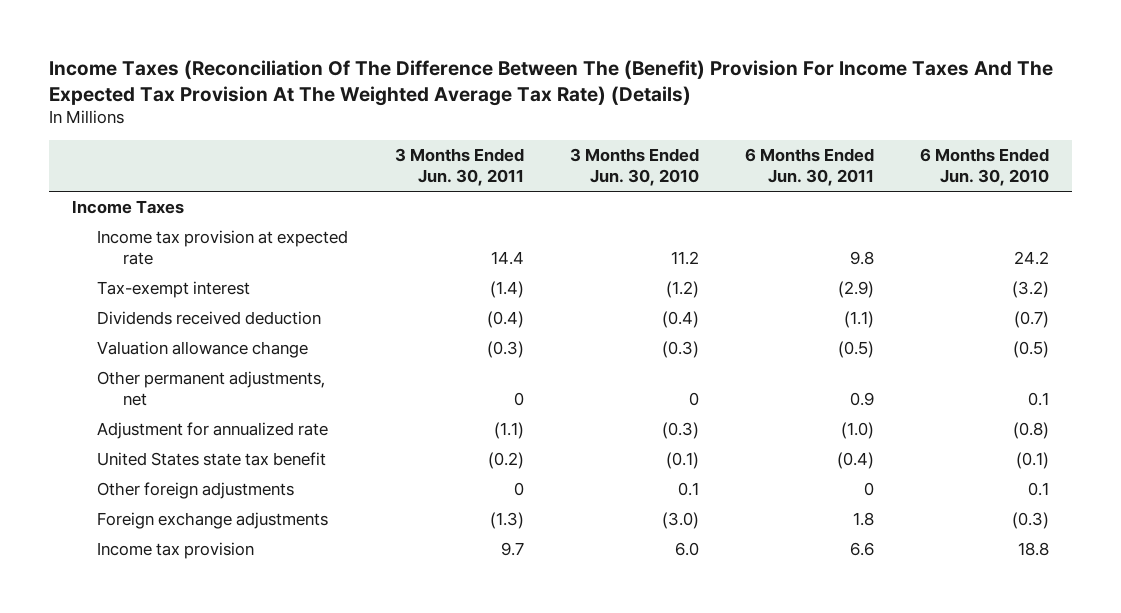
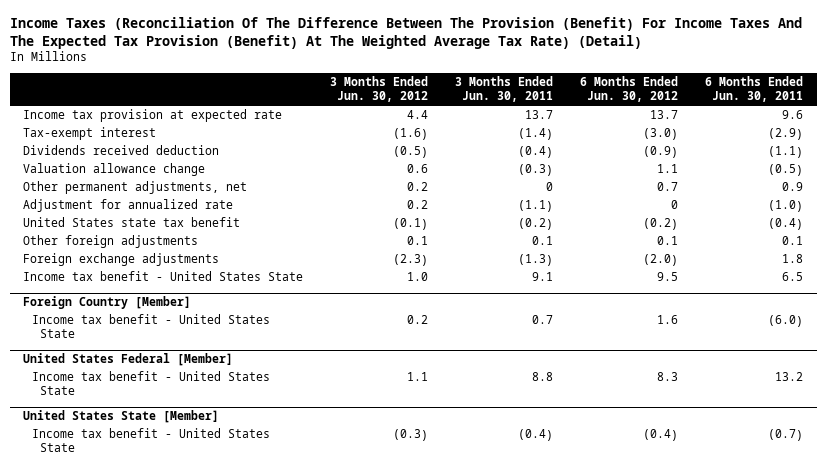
- Income Taxes (Reconciliation Of The Difference Between The (Benefit) Provision For Income Taxes And The Expected Tax Provision At The Weighted Average Tax Rate) (Details)
+ Income Taxes (Reconciliation Of The Difference Between The Provision (Benefit) For Income Taxes And The Expected Tax Provision (Benefit) At The Weighted Average Tax Rate) (Detail)
- | 3 Months Ended Jun. 30, 2011 | 3 Months Ended Jun. 30, 2010 | 6 Months Ended Jun. 30, 2011 | 6 Months Ended Jun. 30, 2010
+ | 3 Months Ended Jun. 30, 2012 | 3 Months Ended Jun. 30, 2011 | 6 Months Ended Jun. 30, 2012 | 6 Months Ended Jun. 30, 2011
- Income Taxes
- Income tax provision at expected rate | 14.4 | 11.2 | 9.8 | 24.2
+ Income tax provision at expected rate | 4.4 | 13.7 | 13.7 | 9.6
- Other foreign adjustments | 0 | 0.1 | 0 | 0.1
+ Other foreign adjustments | 0.1 | 0.1 | 0.1 | 0.1
- Income tax provision | 9.7 | 6.0 | 6.6 | 18.8
+ Income tax benefit - United States State | 1.0 | 9.1 | 9.5 | 6.5
+ Foreign Country [Member]
+ Income tax benefit - United States State | 0.2 | 0.7 | 1.6 | (6.0)
+ United States Federal [Member]
+ Income tax benefit - United States State | 1.1 | 8.8 | 8.3 | 13.2
+ United States State [Member]
+ Income tax benefit - United States State | (0.3) | (0.4) | (0.4) | (0.7)

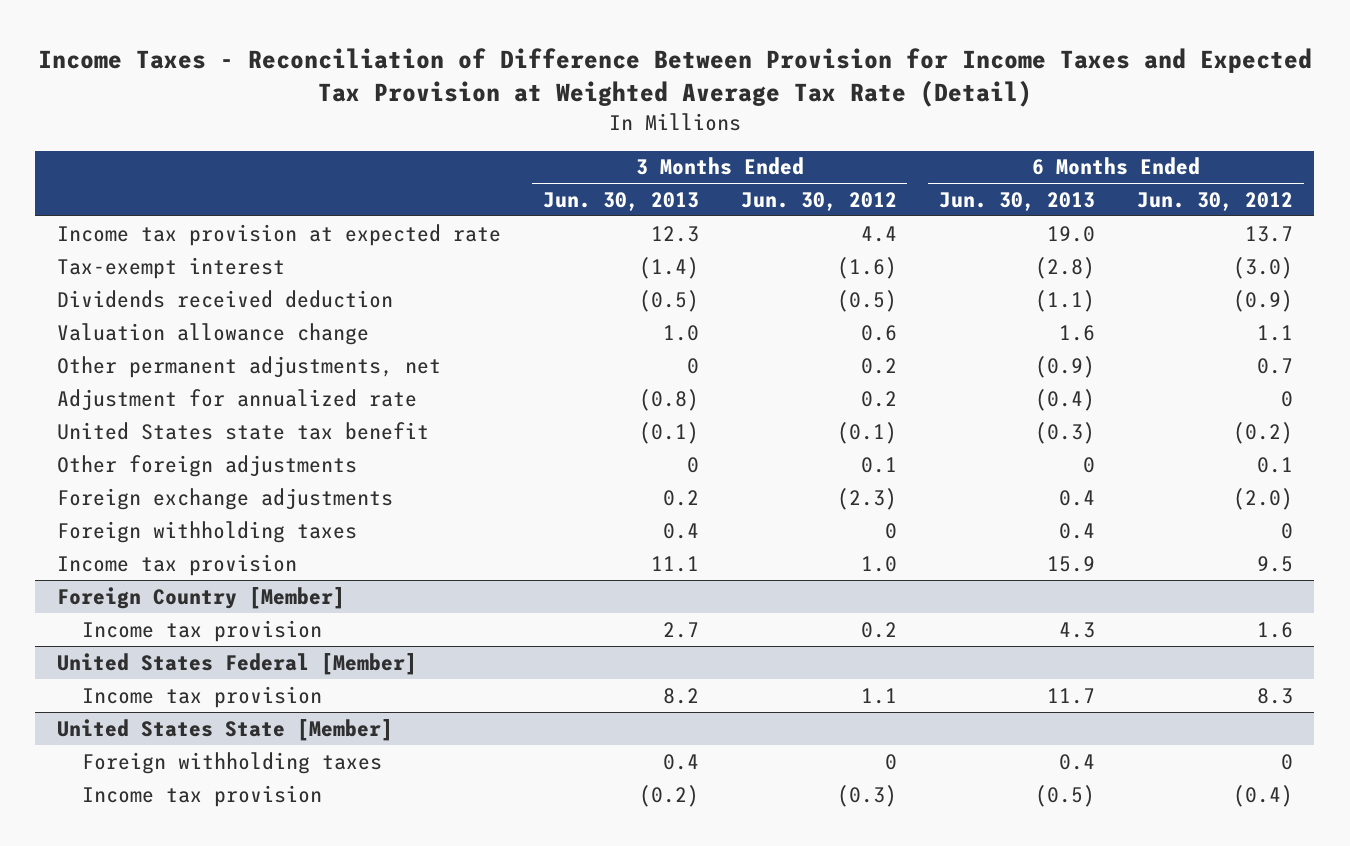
- Income Taxes (Reconciliation Of The Difference Between The Provision (Benefit) For Income Taxes And The Expected Tax Provision (Benefit) At The Weighted Average Tax Rate) (Detail)
+ Income Taxes - Reconciliation of Difference Between Provision for Income Taxes and Expected Tax Provision at Weighted Average Tax Rate (Detail)
- | 3 Months Ended Jun. 30, 2012 | 3 Months Ended Jun. 30, 2011 | 6 Months Ended Jun. 30, 2012 | 6 Months Ended Jun. 30, 2011
+ | 3 Months Ended Jun. 30, 2013 | 3 Months Ended Jun. 30, 2012 | 6 Months Ended Jun. 30, 2013 | 6 Months Ended Jun. 30, 2012
- Income tax benefit - United States State | 1.0 | 9.1 | 9.5 | 6.5
+ Foreign withholding taxes | 0.4 | 0 | 0.4 | 0
+ Income tax provision | 11.1 | 1.0 | 15.9 | 9.5
@ Foreign Country [Member]
- Income tax benefit - United States State | 0.2 | 0.7 | 1.6 | (6.0)
+ Income tax provision | 2.7 | 0.2 | 4.3 | 1.6
@ United States Federal [Member]
- Income tax benefit - United States State | 1.1 | 8.8 | 8.3 | 13.2
+ Income tax provision | 8.2 | 1.1 | 11.7 | 8.3
@ United States State [Member]
- Income tax benefit - United States State | (0.3) | (0.4) | (0.4) | (0.7)
+ Foreign withholding taxes | 0.4 | 0 | 0.4 | 0
+ Income tax provision | (0.2) | (0.3) | (0.5) | (0.4)

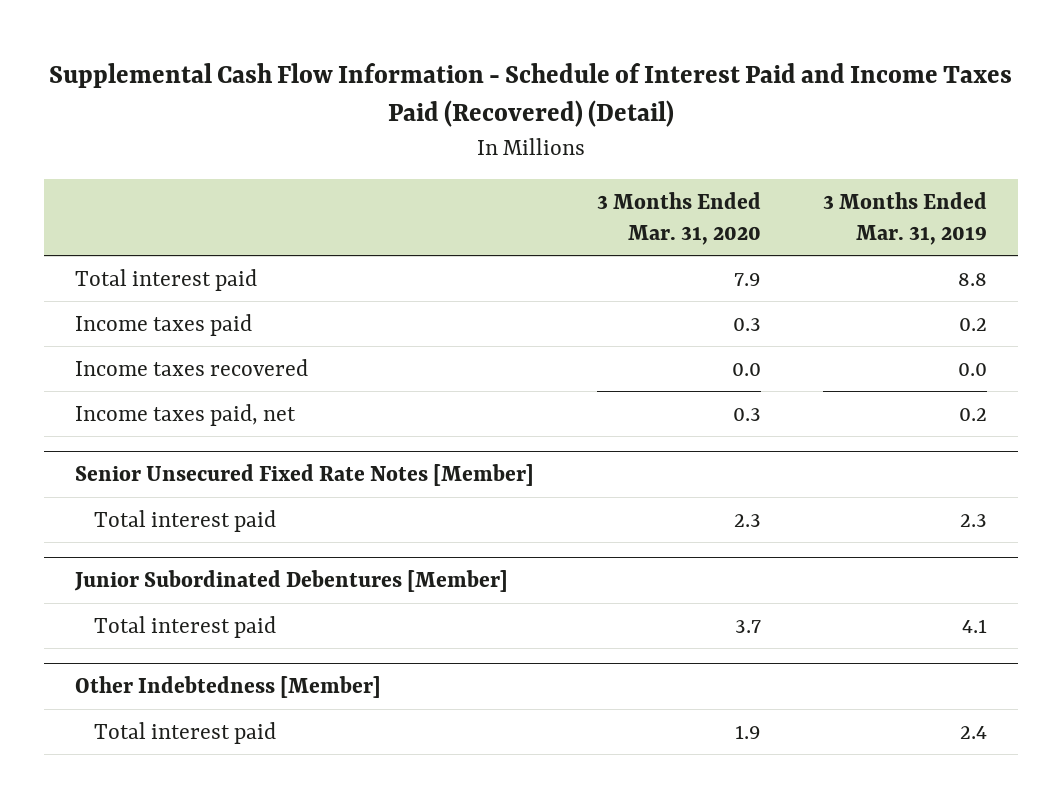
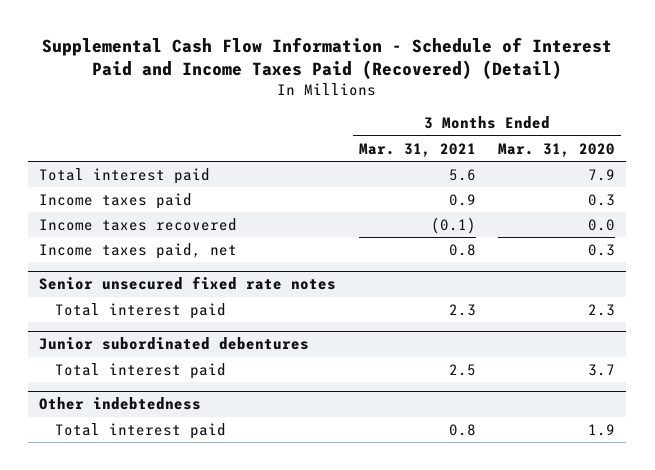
- | 3 Months Ended Mar. 31, 2020 | 3 Months Ended Mar. 31, 2019
+ | 3 Months Ended Mar. 31, 2021 | 3 Months Ended Mar. 31, 2020
- Senior Unsecured Fixed Rate Notes [Member]
+ Senior unsecured fixed rate notes
- Junior Subordinated Debentures [Member]
+ Junior subordinated debentures
- Other Indebtedness [Member]
+ Other indebtedness

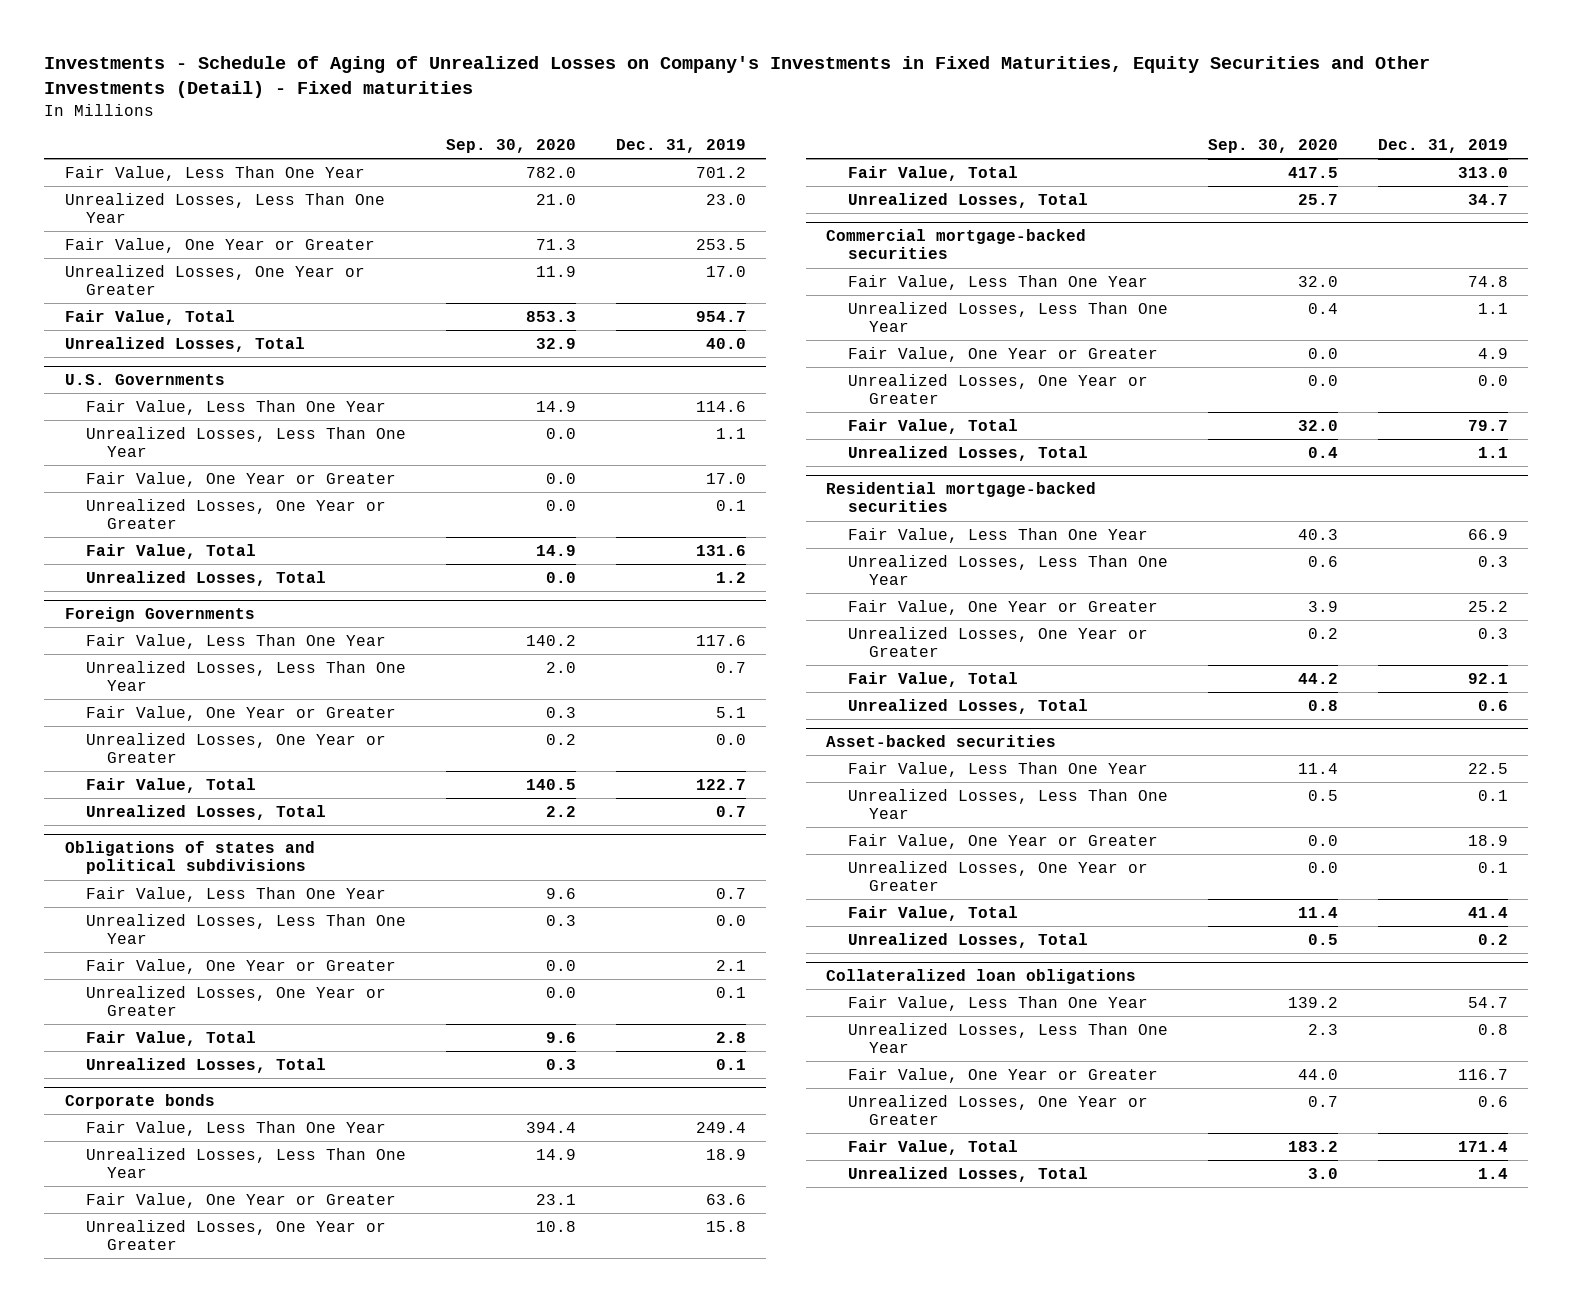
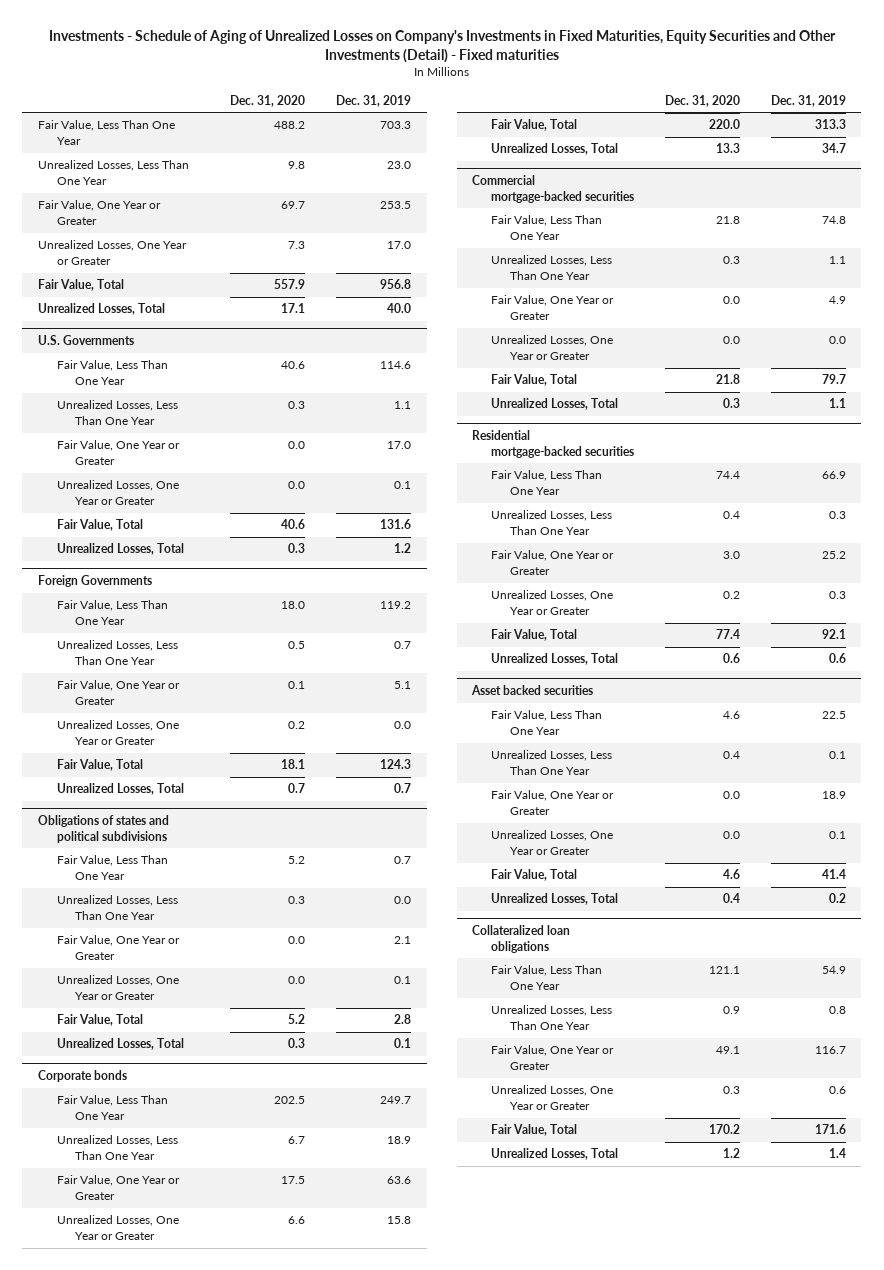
- | Sep. 30, 2020 | Dec. 31, 2019
+ | Dec. 31, 2020 | Dec. 31, 2019
- Fair Value, Less Than One Year | 782.0 | 701.2
+ Fair Value, Less Than One Year | 488.2 | 703.3
- Fair Value, Total | 853.3 | 954.7
+ Fair Value, Total | 557.9 | 956.8
@ Foreign Governments
- Fair Value, Less Than One Year | 140.2 | 117.6
+ Fair Value, Less Than One Year | 18.0 | 119.2
- Fair Value, Total | 140.5 | 122.7
+ Fair Value, Total | 18.1 | 124.3
@ Corporate bonds
- Fair Value, Less Than One Year | 394.4 | 249.4
+ Fair Value, Less Than One Year | 202.5 | 249.7
- Fair Value, Total | 417.5 | 313.0
+ Fair Value, Total | 220.0 | 313.3
- Asset-backed securities
+ Asset backed securities
@ Collateralized loan obligations
- Fair Value, Less Than One Year | 139.2 | 54.7
+ Fair Value, Less Than One Year | 121.1 | 54.9
- Fair Value, Total | 183.2 | 171.4
+ Fair Value, Total | 170.2 | 171.6

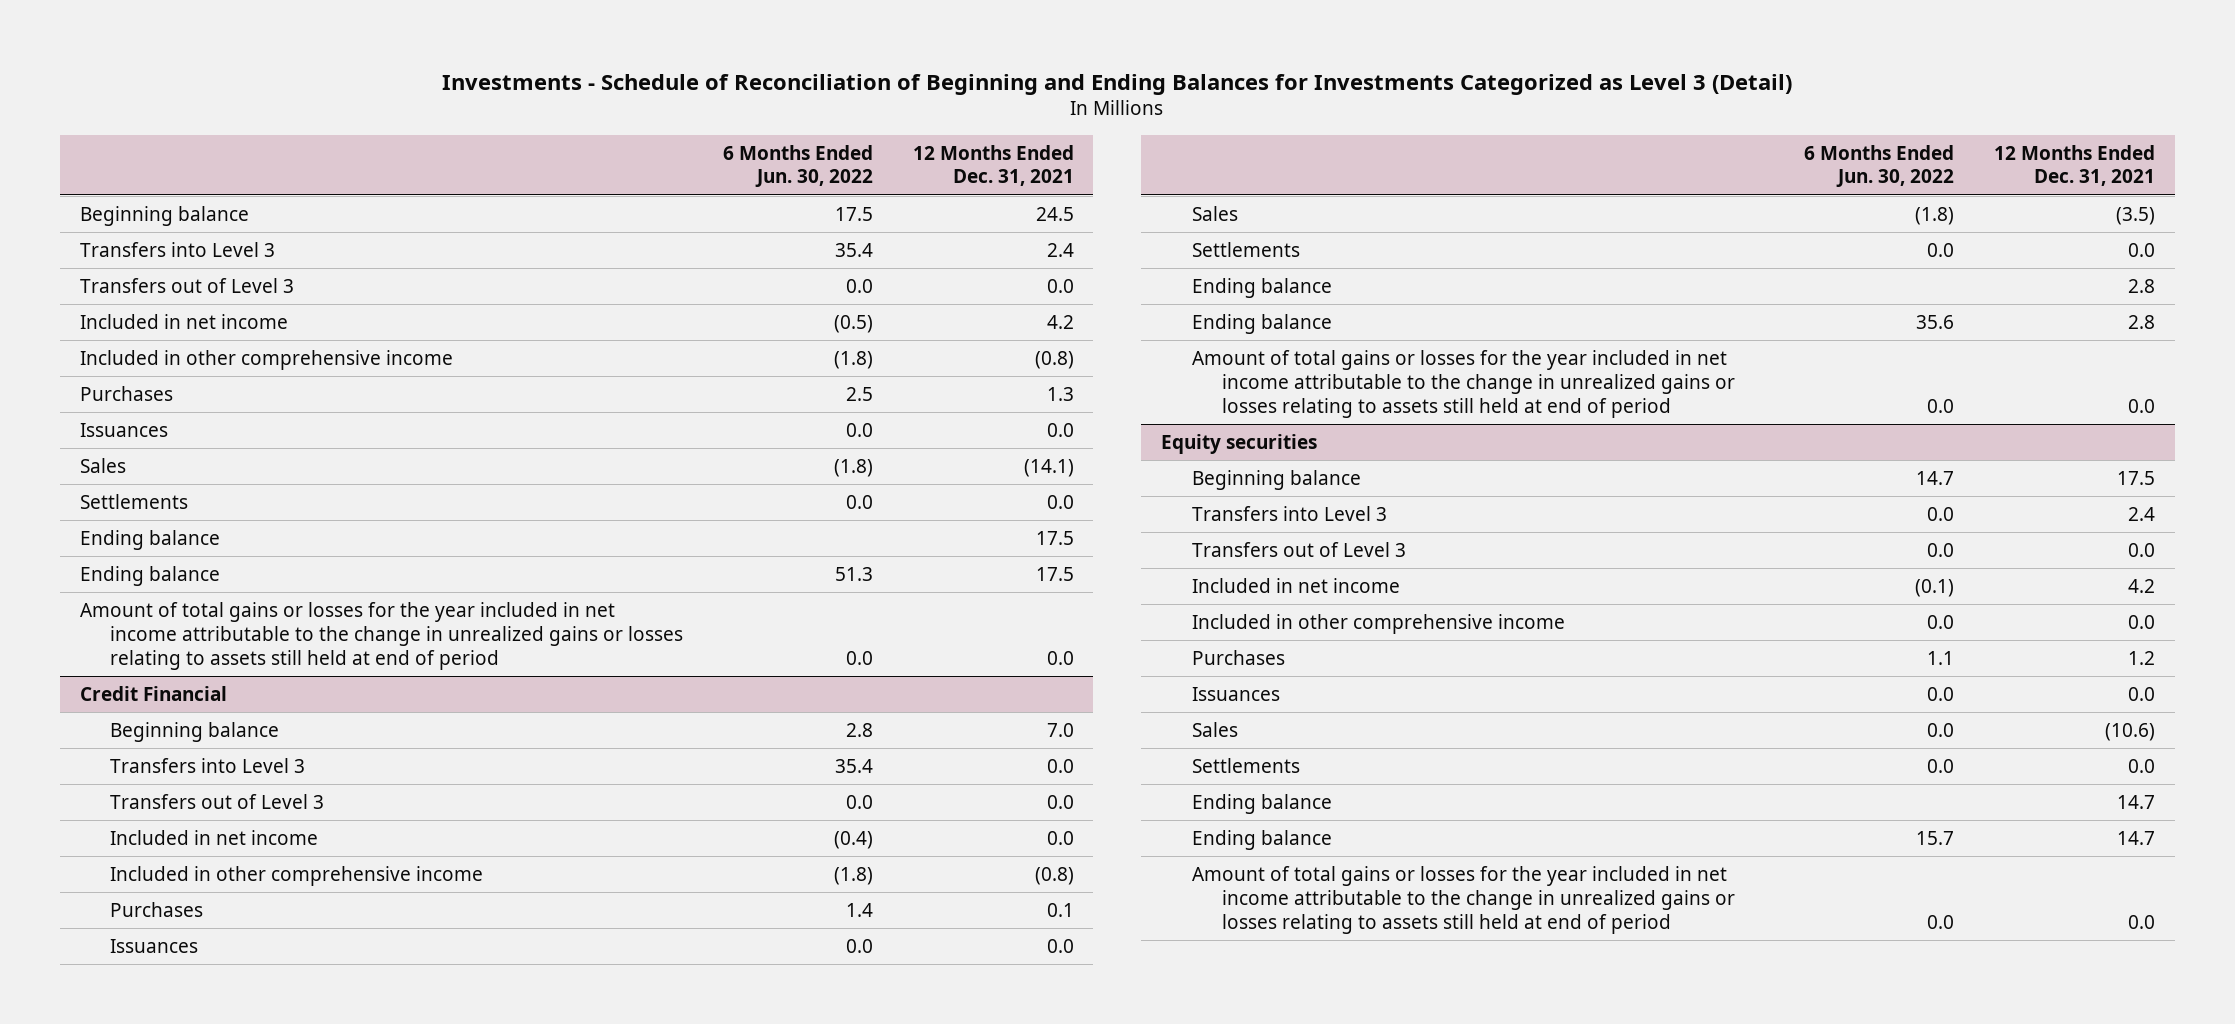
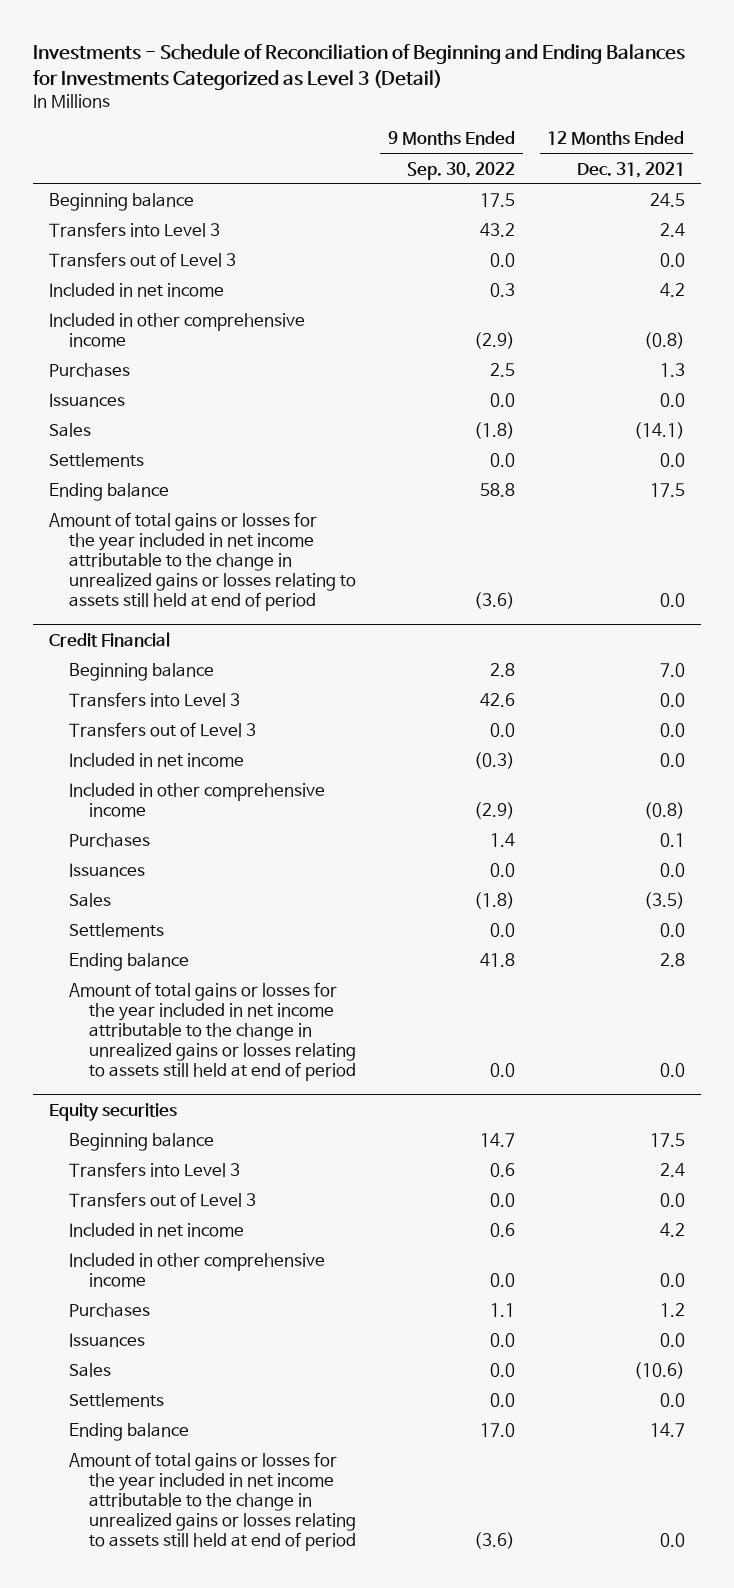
- | 6 Months Ended Jun. 30, 2022 | 12 Months Ended Dec. 31, 2021
+ | 9 Months Ended Sep. 30, 2022 | 12 Months Ended Dec. 31, 2021
- Ending balance | 51.3 | 17.5
@ Credit Financial
- Ending balance | 35.6 | 2.8
@ Equity securities
- Ending balance | 15.7 | 14.7

